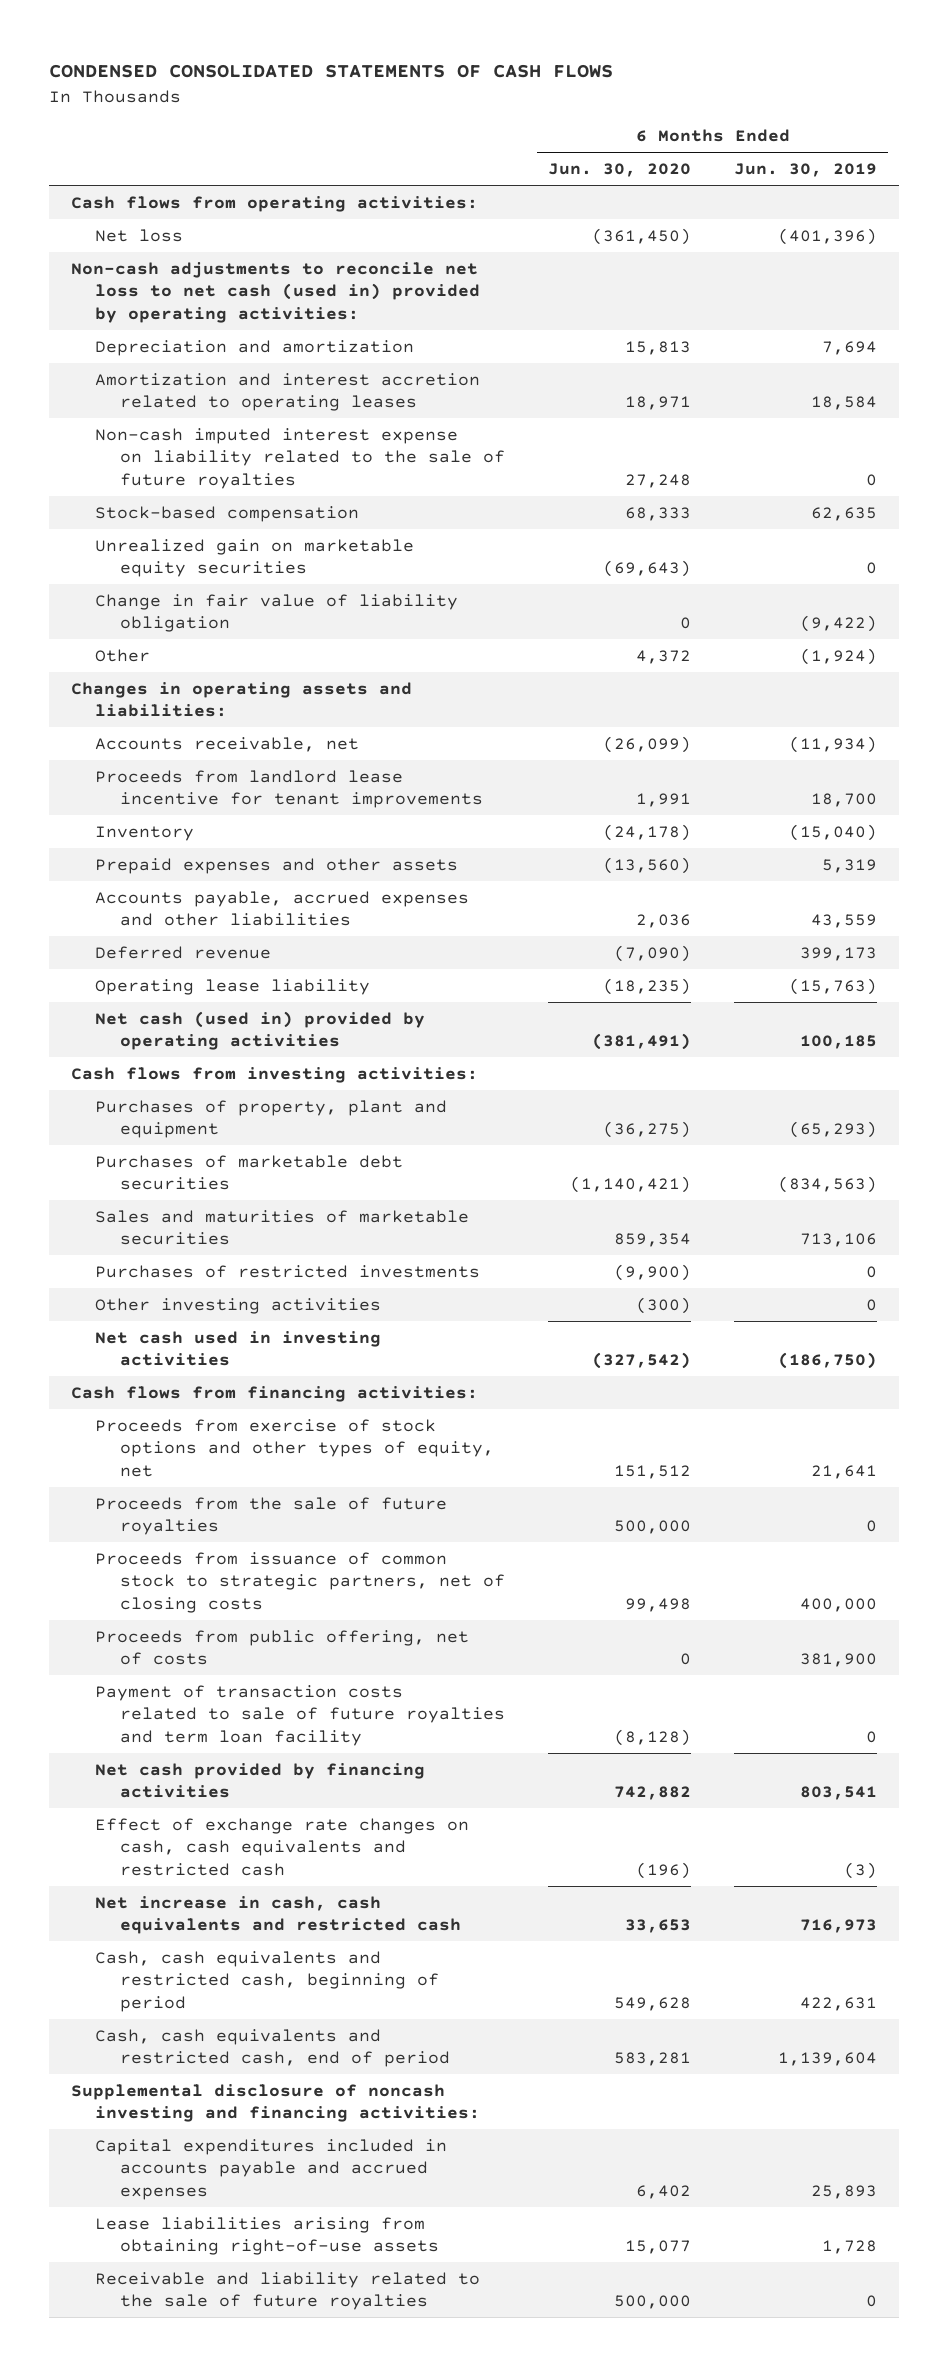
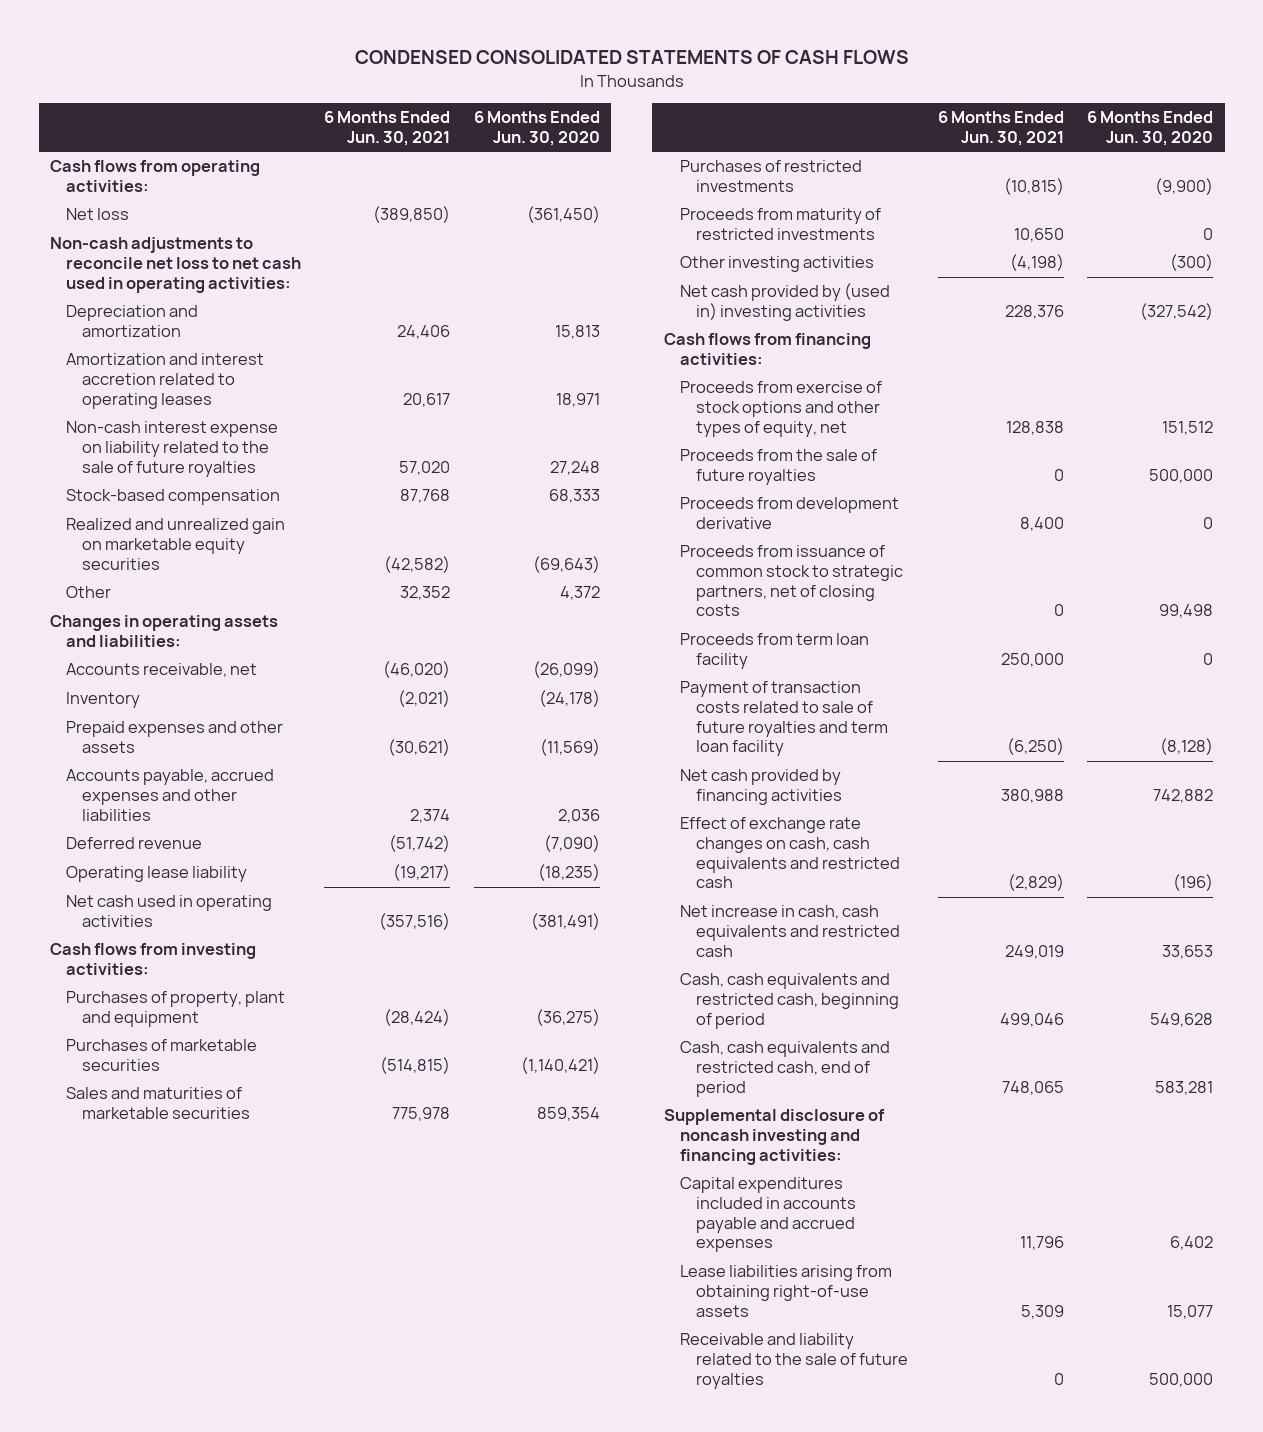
- | 6 Months Ended Jun. 30, 2020 | 6 Months Ended Jun. 30, 2019
+ | 6 Months Ended Jun. 30, 2021 | 6 Months Ended Jun. 30, 2020
- Non-cash adjustments to reconcile net loss to net cash (used in) provided by operating activities:
+ Non-cash adjustments to reconcile net loss to net cash used in operating activities:
- Non-cash imputed interest expense on liability related to the sale of future royalties | 27,248 | 0
+ Non-cash interest expense on liability related to the sale of future royalties | 57,020 | 27,248
- Unrealized gain on marketable equity securities | (69,643) | 0
- Change in fair value of liability obligation | 0 | (9,422)
+ Realized and unrealized gain on marketable equity securities | (42,582) | (69,643)
- Proceeds from landlord lease incentive for tenant improvements | 1,991 | 18,700
- Prepaid expenses and other assets | (13,560) | 5,319
+ Prepaid expenses and other assets | (30,621) | (11,569)
- Net cash (used in) provided by operating activities | (381,491) | 100,185
+ Net cash used in operating activities | (357,516) | (381,491)
- Purchases of marketable debt securities | (1,140,421) | (834,563)
+ Purchases of marketable securities | (514,815) | (1,140,421)
+ Proceeds from maturity of restricted investments | 10,650 | 0
- Net cash used in investing activities | (327,542) | (186,750)
+ Net cash provided by (used in) investing activities | 228,376 | (327,542)
+ Proceeds from development derivative | 8,400 | 0
- Proceeds from public offering, net of costs | 0 | 381,900
+ Proceeds from term loan facility | 250,000 | 0

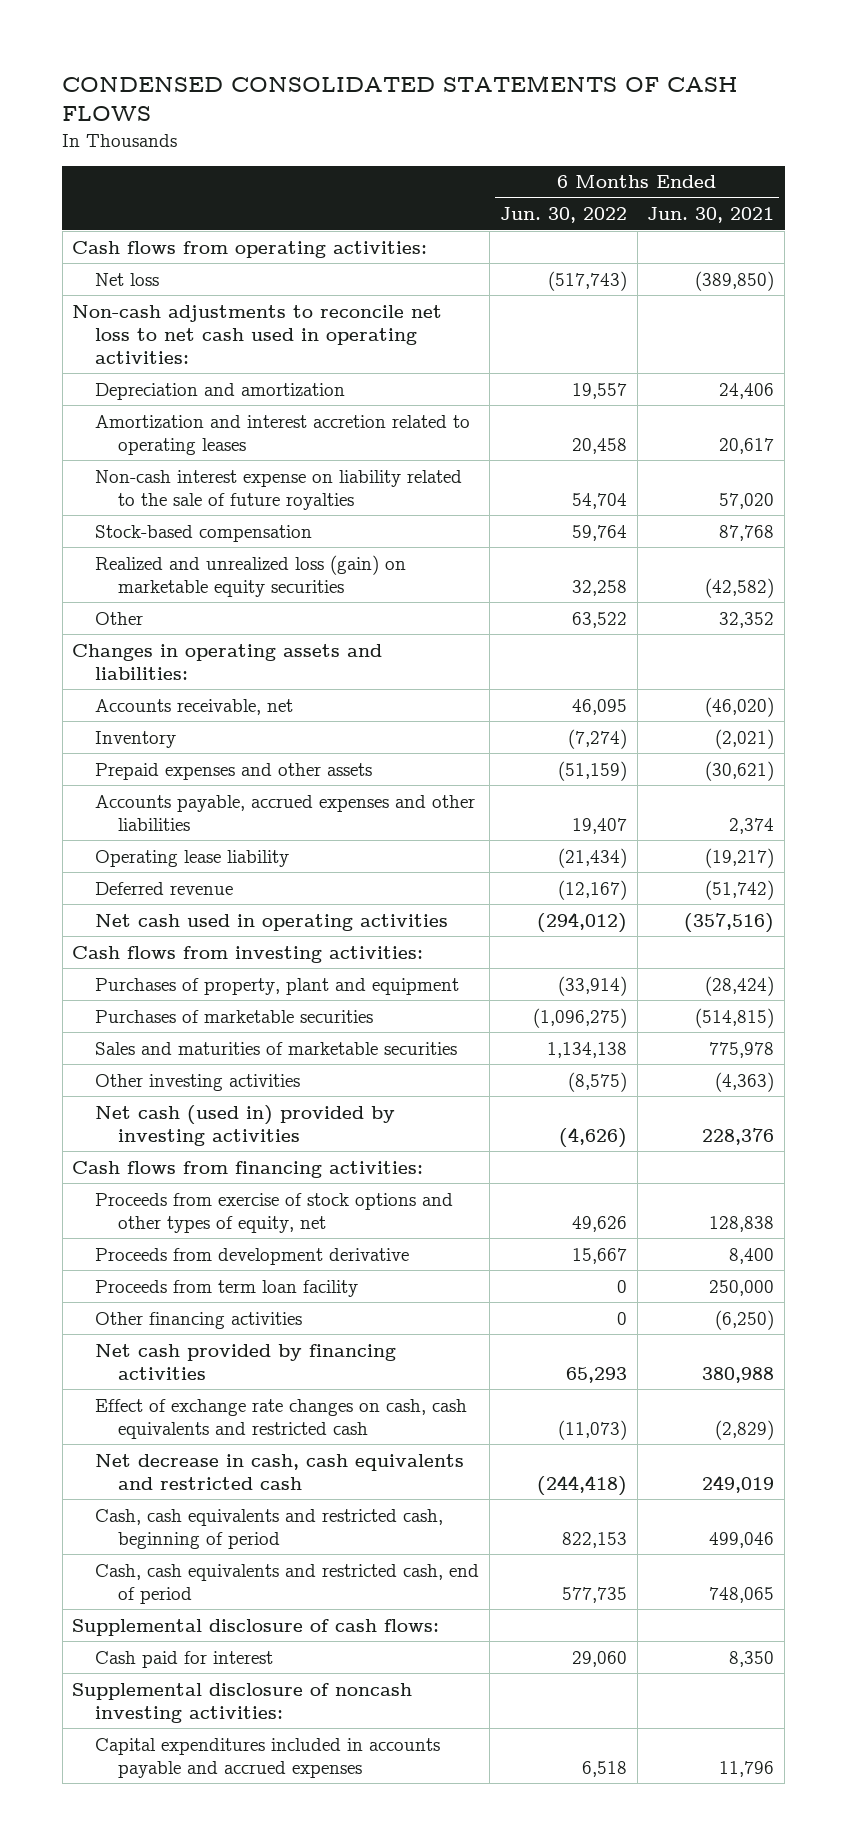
- | 6 Months Ended Jun. 30, 2021 | 6 Months Ended Jun. 30, 2020
+ | 6 Months Ended Jun. 30, 2022 | 6 Months Ended Jun. 30, 2021
- Realized and unrealized gain on marketable equity securities | (42,582) | (69,643)
+ Realized and unrealized loss (gain) on marketable equity securities | 32,258 | (42,582)
moved down: Deferred revenue | (12,167) | (51,742)
- Purchases of restricted investments | (10,815) | (9,900)
- Proceeds from maturity of restricted investments | 10,650 | 0
- Other investing activities | (4,198) | (300)
- Net cash provided by (used in) investing activities | 228,376 | (327,542)
+ Other investing activities | (8,575) | (4,363)
+ Net cash (used in) provided by investing activities | (4,626) | 228,376
- Proceeds from the sale of future royalties | 0 | 500,000
- Proceeds from issuance of common stock to strategic partners, net of closing costs | 0 | 99,498
- Payment of transaction costs related to sale of future royalties and term loan facility | (6,250) | (8,128)
+ Other financing activities | 0 | (6,250)
- Net increase in cash, cash equivalents and restricted cash | 249,019 | 33,653
+ Net decrease in cash, cash equivalents and restricted cash | (244,418) | 249,019
- Supplemental disclosure of noncash investing and financing activities:
+ Supplemental disclosure of cash flows:
+ Cash paid for interest | 29,060 | 8,350
+ Supplemental disclosure of noncash investing activities:
- Lease liabilities arising from obtaining right-of-use assets | 5,309 | 15,077
- Receivable and liability related to the sale of future royalties | 0 | 500,000

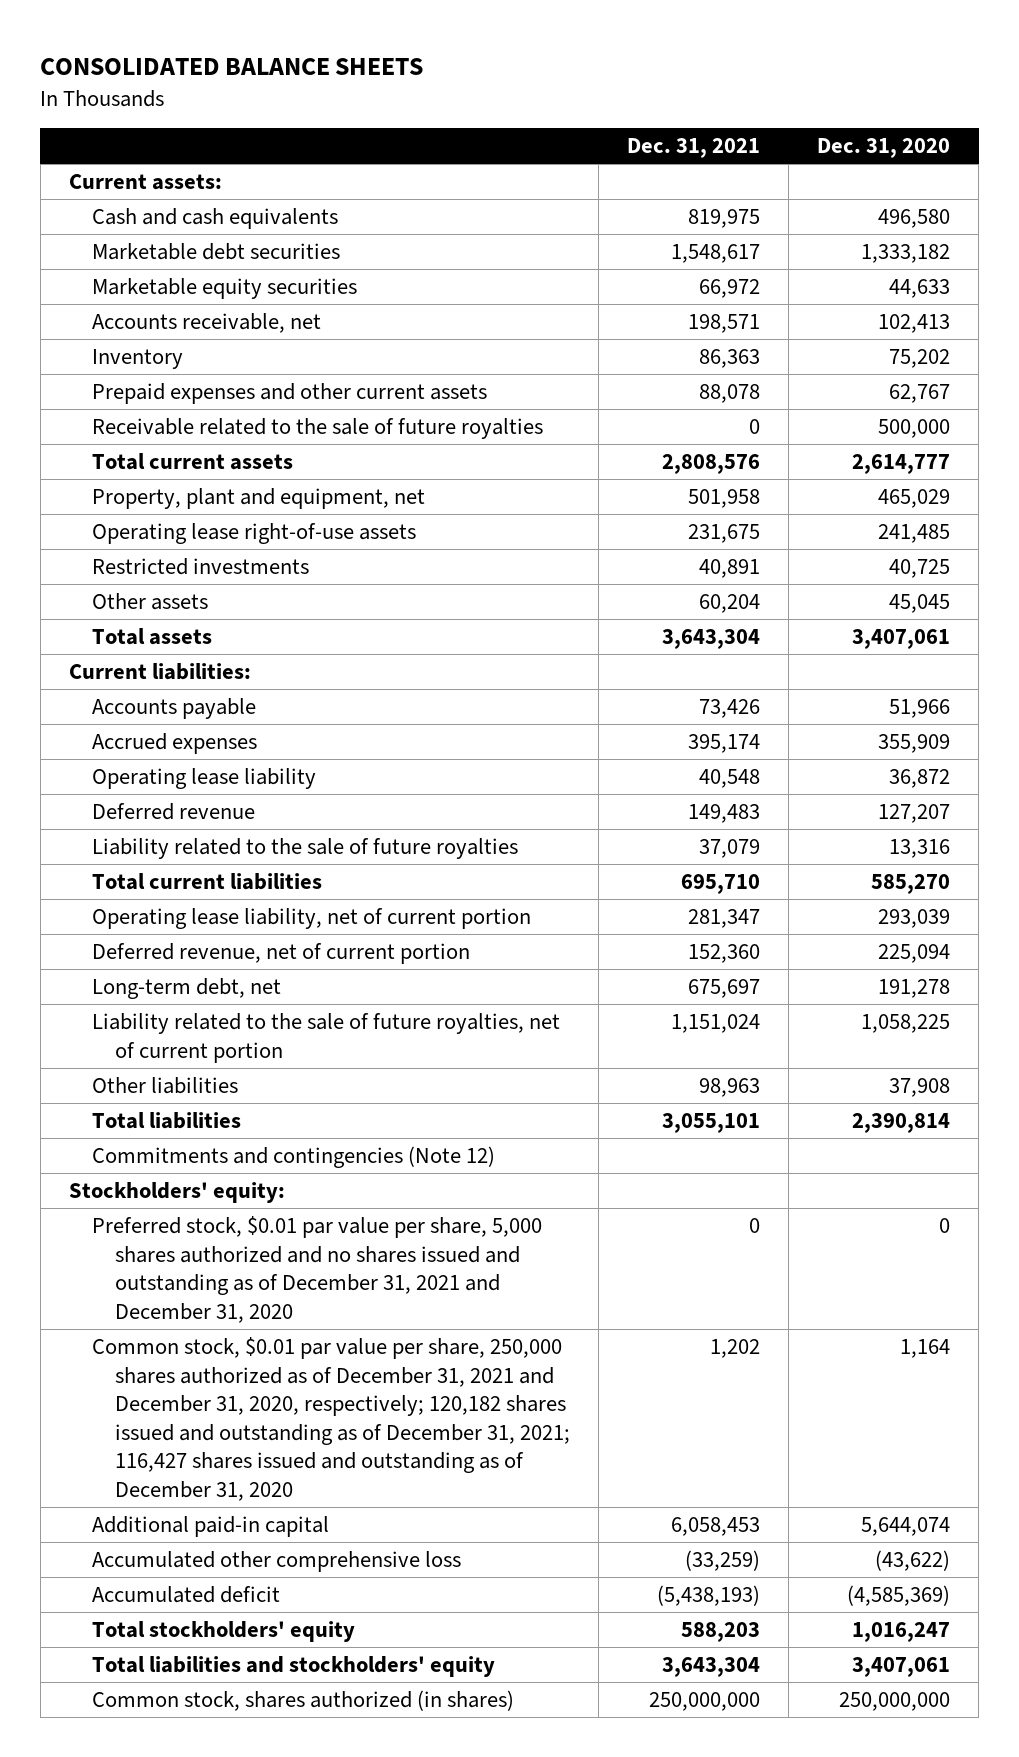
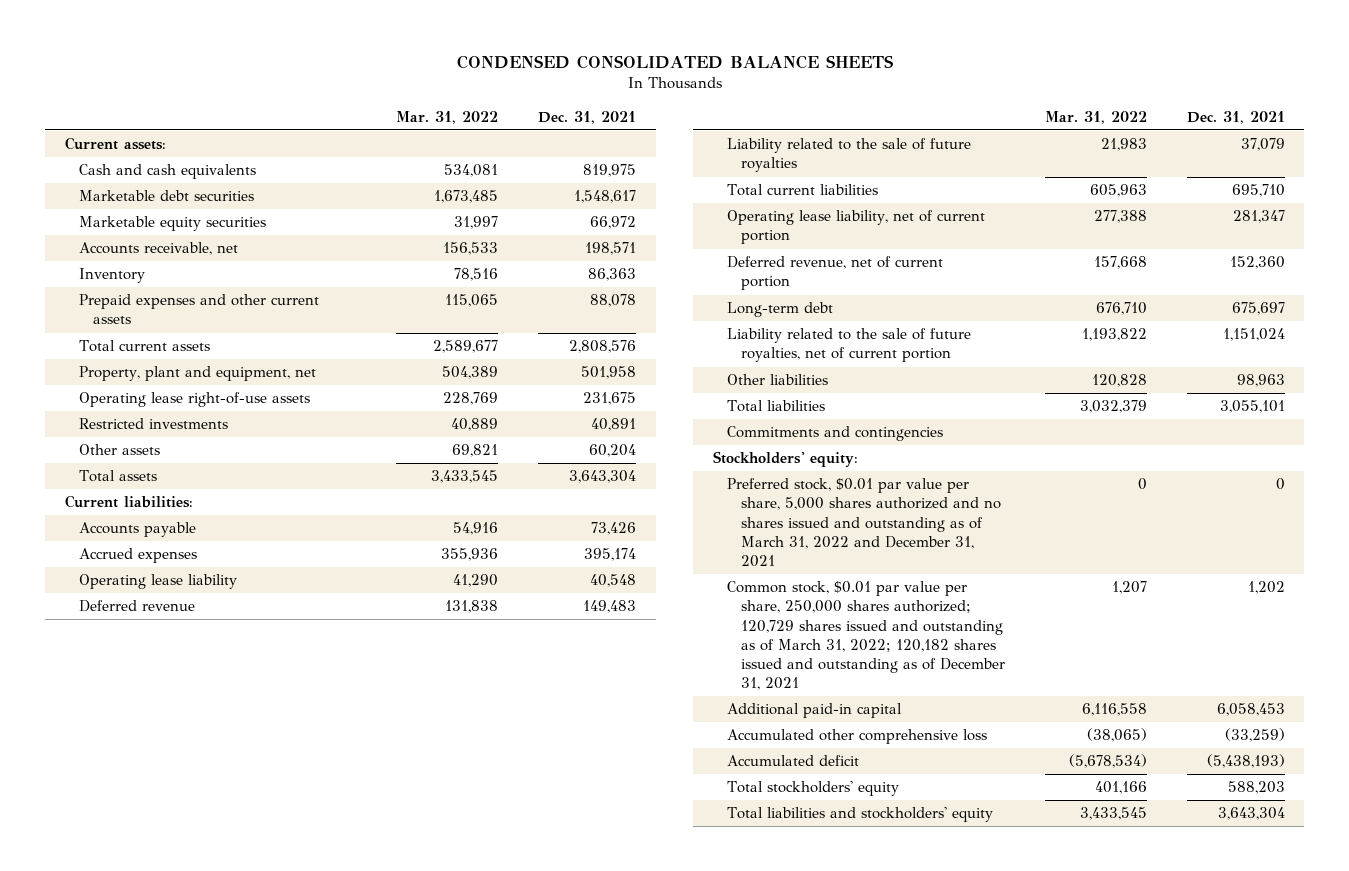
- CONSOLIDATED BALANCE SHEETS
+ CONDENSED CONSOLIDATED BALANCE SHEETS
- | Dec. 31, 2021 | Dec. 31, 2020
+ | Mar. 31, 2022 | Dec. 31, 2021
- Receivable related to the sale of future royalties | 0 | 500,000
- Long-term debt, net | 675,697 | 191,278
+ Long-term debt | 676,710 | 675,697
- Commitments and contingencies (Note 12)
+ Commitments and contingencies
- Preferred stock, $0.01 par value per share, 5,000 shares authorized and no shares issued and outstanding as of December 31, 2021 and December 31, 2020 | 0 | 0
- Common stock, $0.01 par value per share, 250,000 shares authorized as of December 31, 2021 and December 31, 2020, respectively; 120,182 shares issued and outstanding as of December 31, 2021; 116,427 shares issued and outstanding as of December 31, 2020 | 1,202 | 1,164
+ Preferred stock, $0.01 par value per share, 5,000 shares authorized and no shares issued and outstanding as of March 31, 2022 and December 31, 2021 | 0 | 0
+ Common stock, $0.01 par value per share, 250,000 shares authorized; 120,729 shares issued and outstanding as of March 31, 2022; 120,182 shares issued and outstanding as of December 31, 2021 | 1,207 | 1,202
- Common stock, shares authorized (in shares) | 250,000,000 | 250,000,000

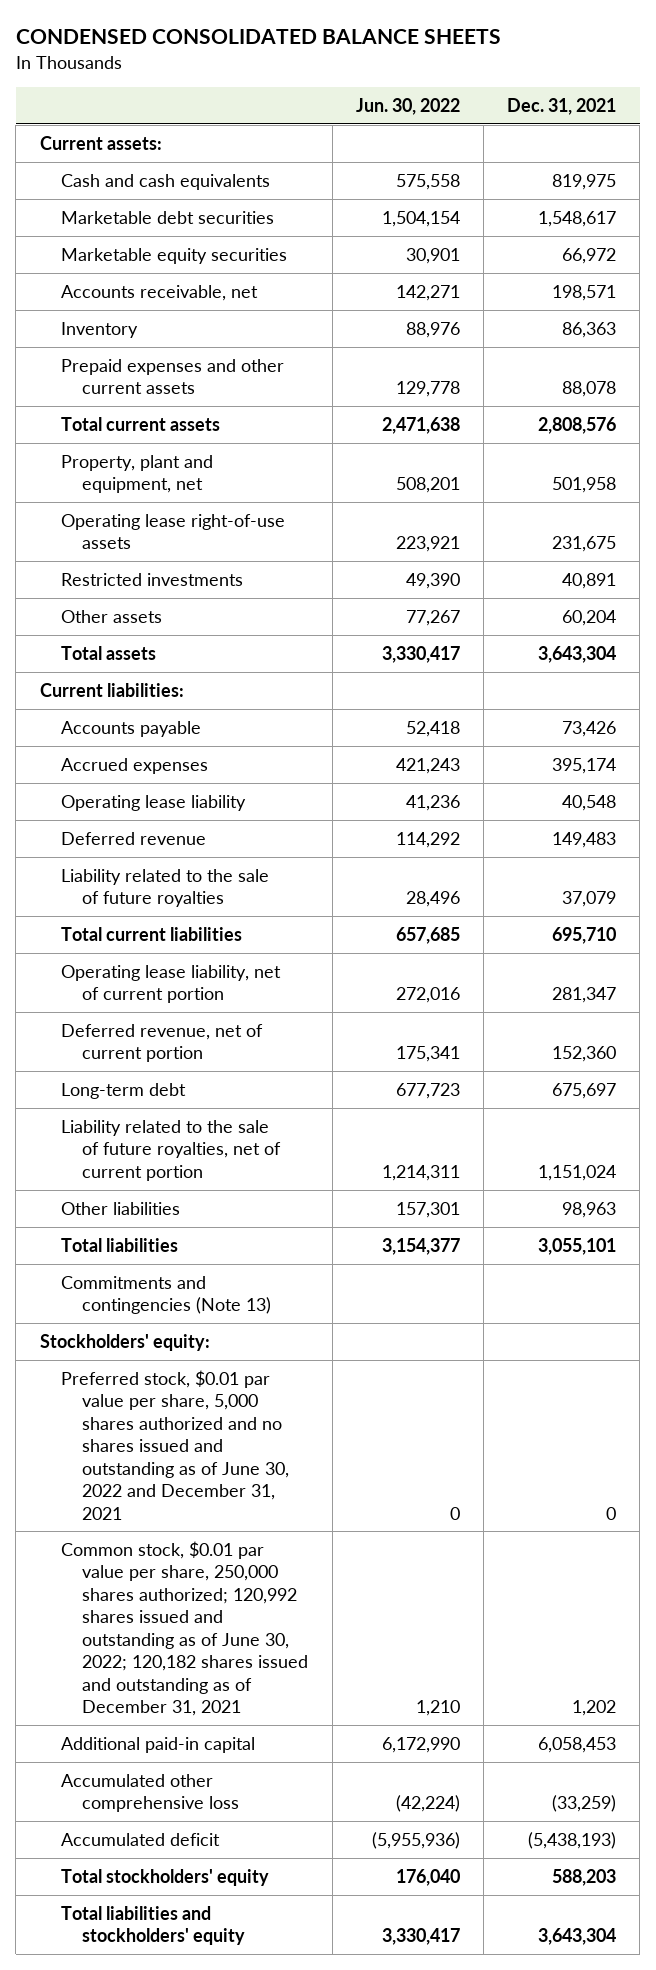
- | Mar. 31, 2022 | Dec. 31, 2021
+ | Jun. 30, 2022 | Dec. 31, 2021
- Commitments and contingencies
+ Commitments and contingencies (Note 13)
- Preferred stock, $0.01 par value per share, 5,000 shares authorized and no shares issued and outstanding as of March 31, 2022 and December 31, 2021 | 0 | 0
- Common stock, $0.01 par value per share, 250,000 shares authorized; 120,729 shares issued and outstanding as of March 31, 2022; 120,182 shares issued and outstanding as of December 31, 2021 | 1,207 | 1,202
+ Preferred stock, $0.01 par value per share, 5,000 shares authorized and no shares issued and outstanding as of June 30, 2022 and December 31, 2021 | 0 | 0
+ Common stock, $0.01 par value per share, 250,000 shares authorized; 120,992 shares issued and outstanding as of June 30, 2022; 120,182 shares issued and outstanding as of December 31, 2021 | 1,210 | 1,202

